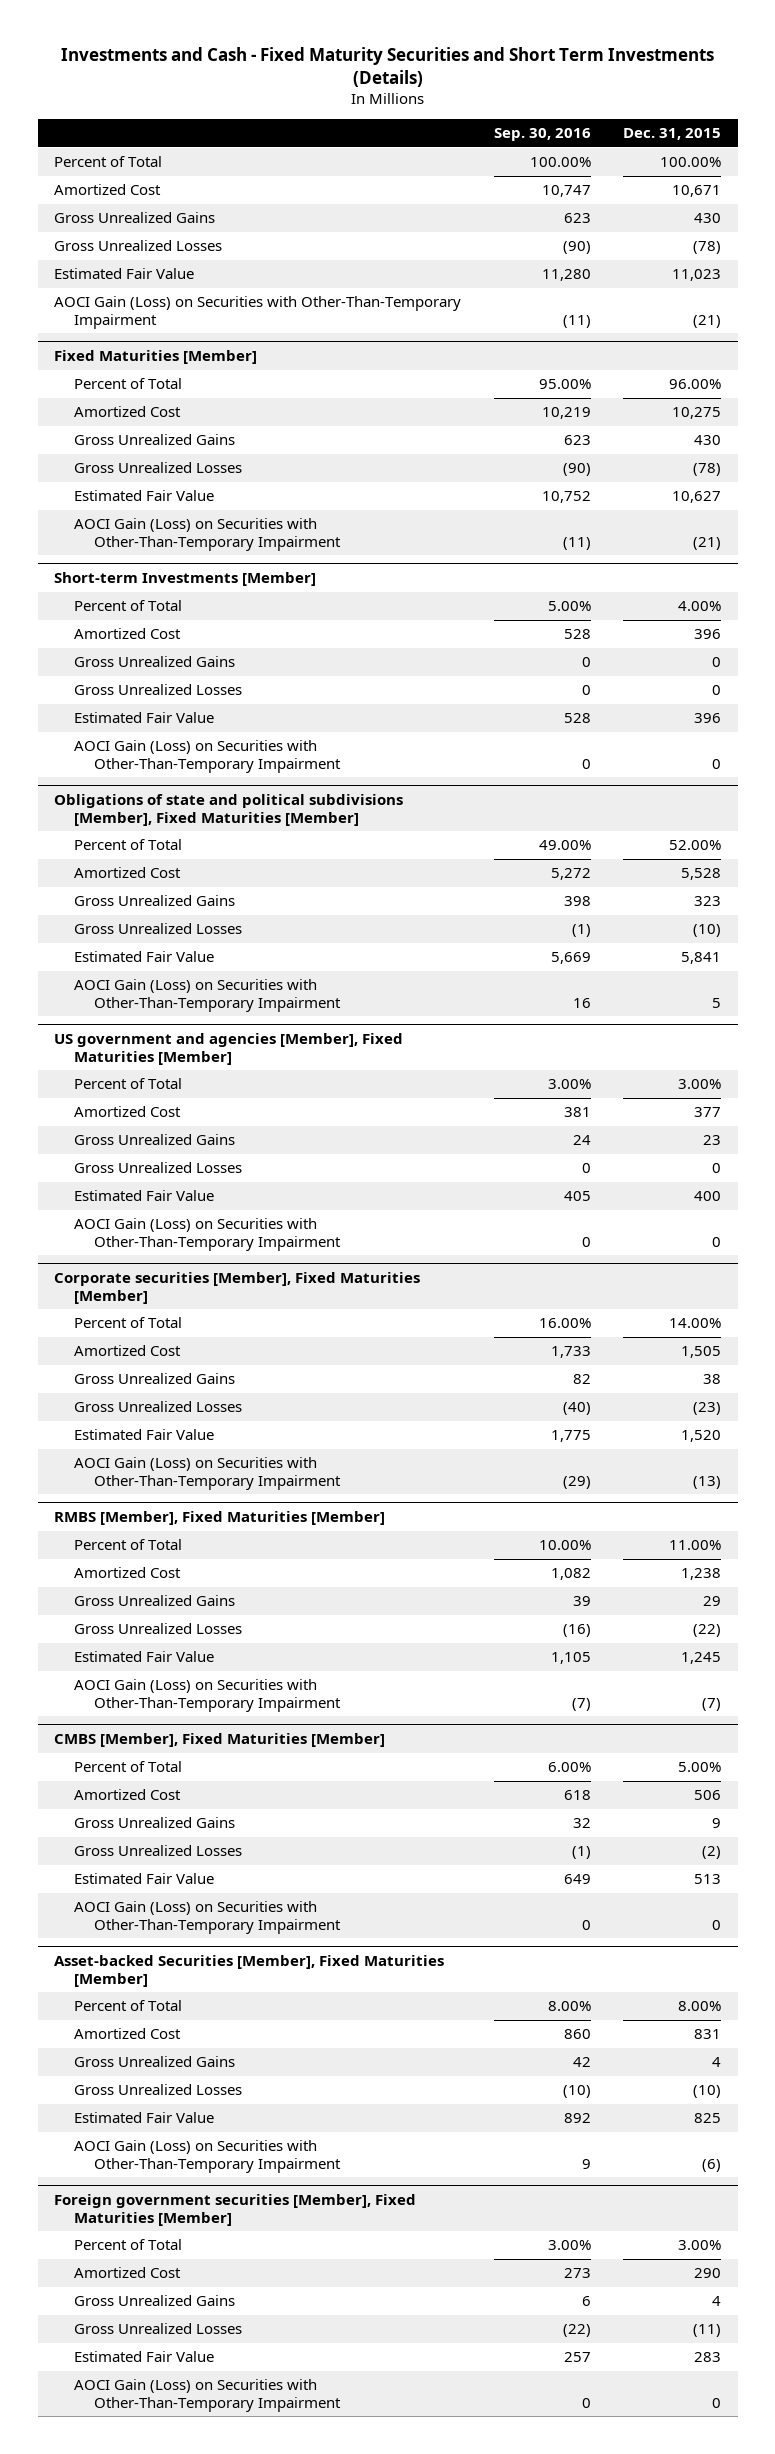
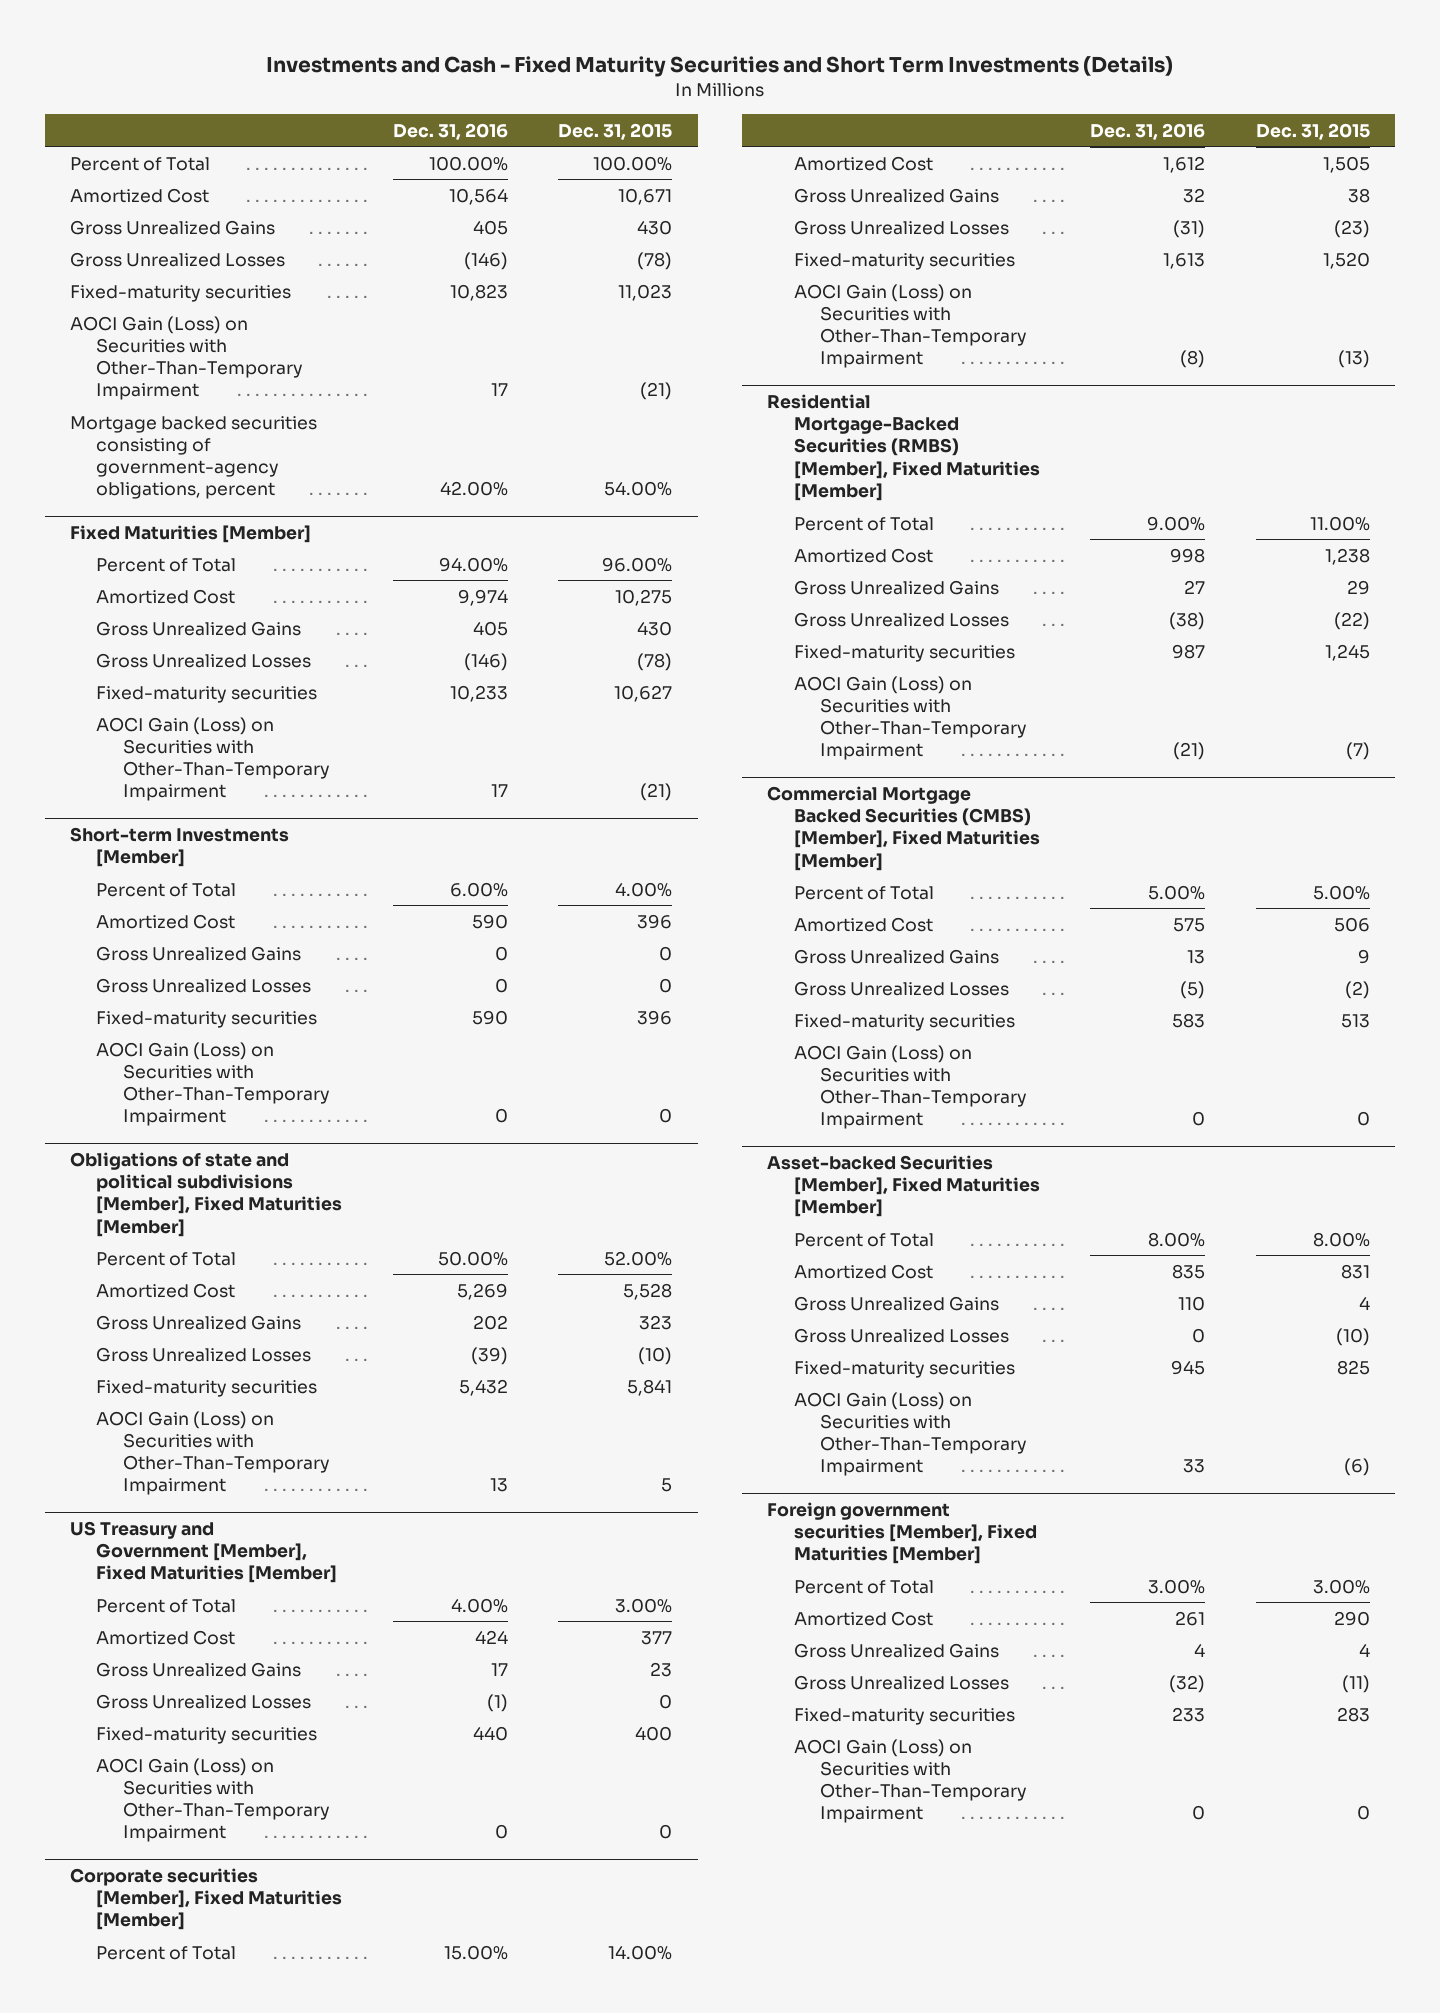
- | Sep. 30, 2016 | Dec. 31, 2015
+ | Dec. 31, 2016 | Dec. 31, 2015
- Estimated Fair Value | 11,280 | 11,023
+ Fixed-maturity securities | 10,823 | 11,023
+ Mortgage backed securities consisting of government-agency obligations, percent | 42.00% | 54.00%
@ Fixed Maturities [Member]
- Estimated Fair Value | 10,752 | 10,627
+ Fixed-maturity securities | 10,233 | 10,627
@ Short-term Investments [Member]
- Estimated Fair Value | 528 | 396
+ Fixed-maturity securities | 590 | 396
@ Obligations of state and political subdivisions [Member], Fixed Maturities [Member]
- Estimated Fair Value | 5,669 | 5,841
+ Fixed-maturity securities | 5,432 | 5,841
- US government and agencies [Member], Fixed Maturities [Member]
+ US Treasury and Government [Member], Fixed Maturities [Member]
- Estimated Fair Value | 405 | 400
+ Fixed-maturity securities | 440 | 400
@ Corporate securities [Member], Fixed Maturities [Member]
- Estimated Fair Value | 1,775 | 1,520
+ Fixed-maturity securities | 1,613 | 1,520
- RMBS [Member], Fixed Maturities [Member]
+ Residential Mortgage-Backed Securities (RMBS) [Member], Fixed Maturities [Member]
- Estimated Fair Value | 1,105 | 1,245
+ Fixed-maturity securities | 987 | 1,245
- CMBS [Member], Fixed Maturities [Member]
+ Commercial Mortgage Backed Securities (CMBS) [Member], Fixed Maturities [Member]
- Estimated Fair Value | 649 | 513
+ Fixed-maturity securities | 583 | 513
@ Asset-backed Securities [Member], Fixed Maturities [Member]
- Estimated Fair Value | 892 | 825
+ Fixed-maturity securities | 945 | 825
@ Foreign government securities [Member], Fixed Maturities [Member]
- Estimated Fair Value | 257 | 283
+ Fixed-maturity securities | 233 | 283

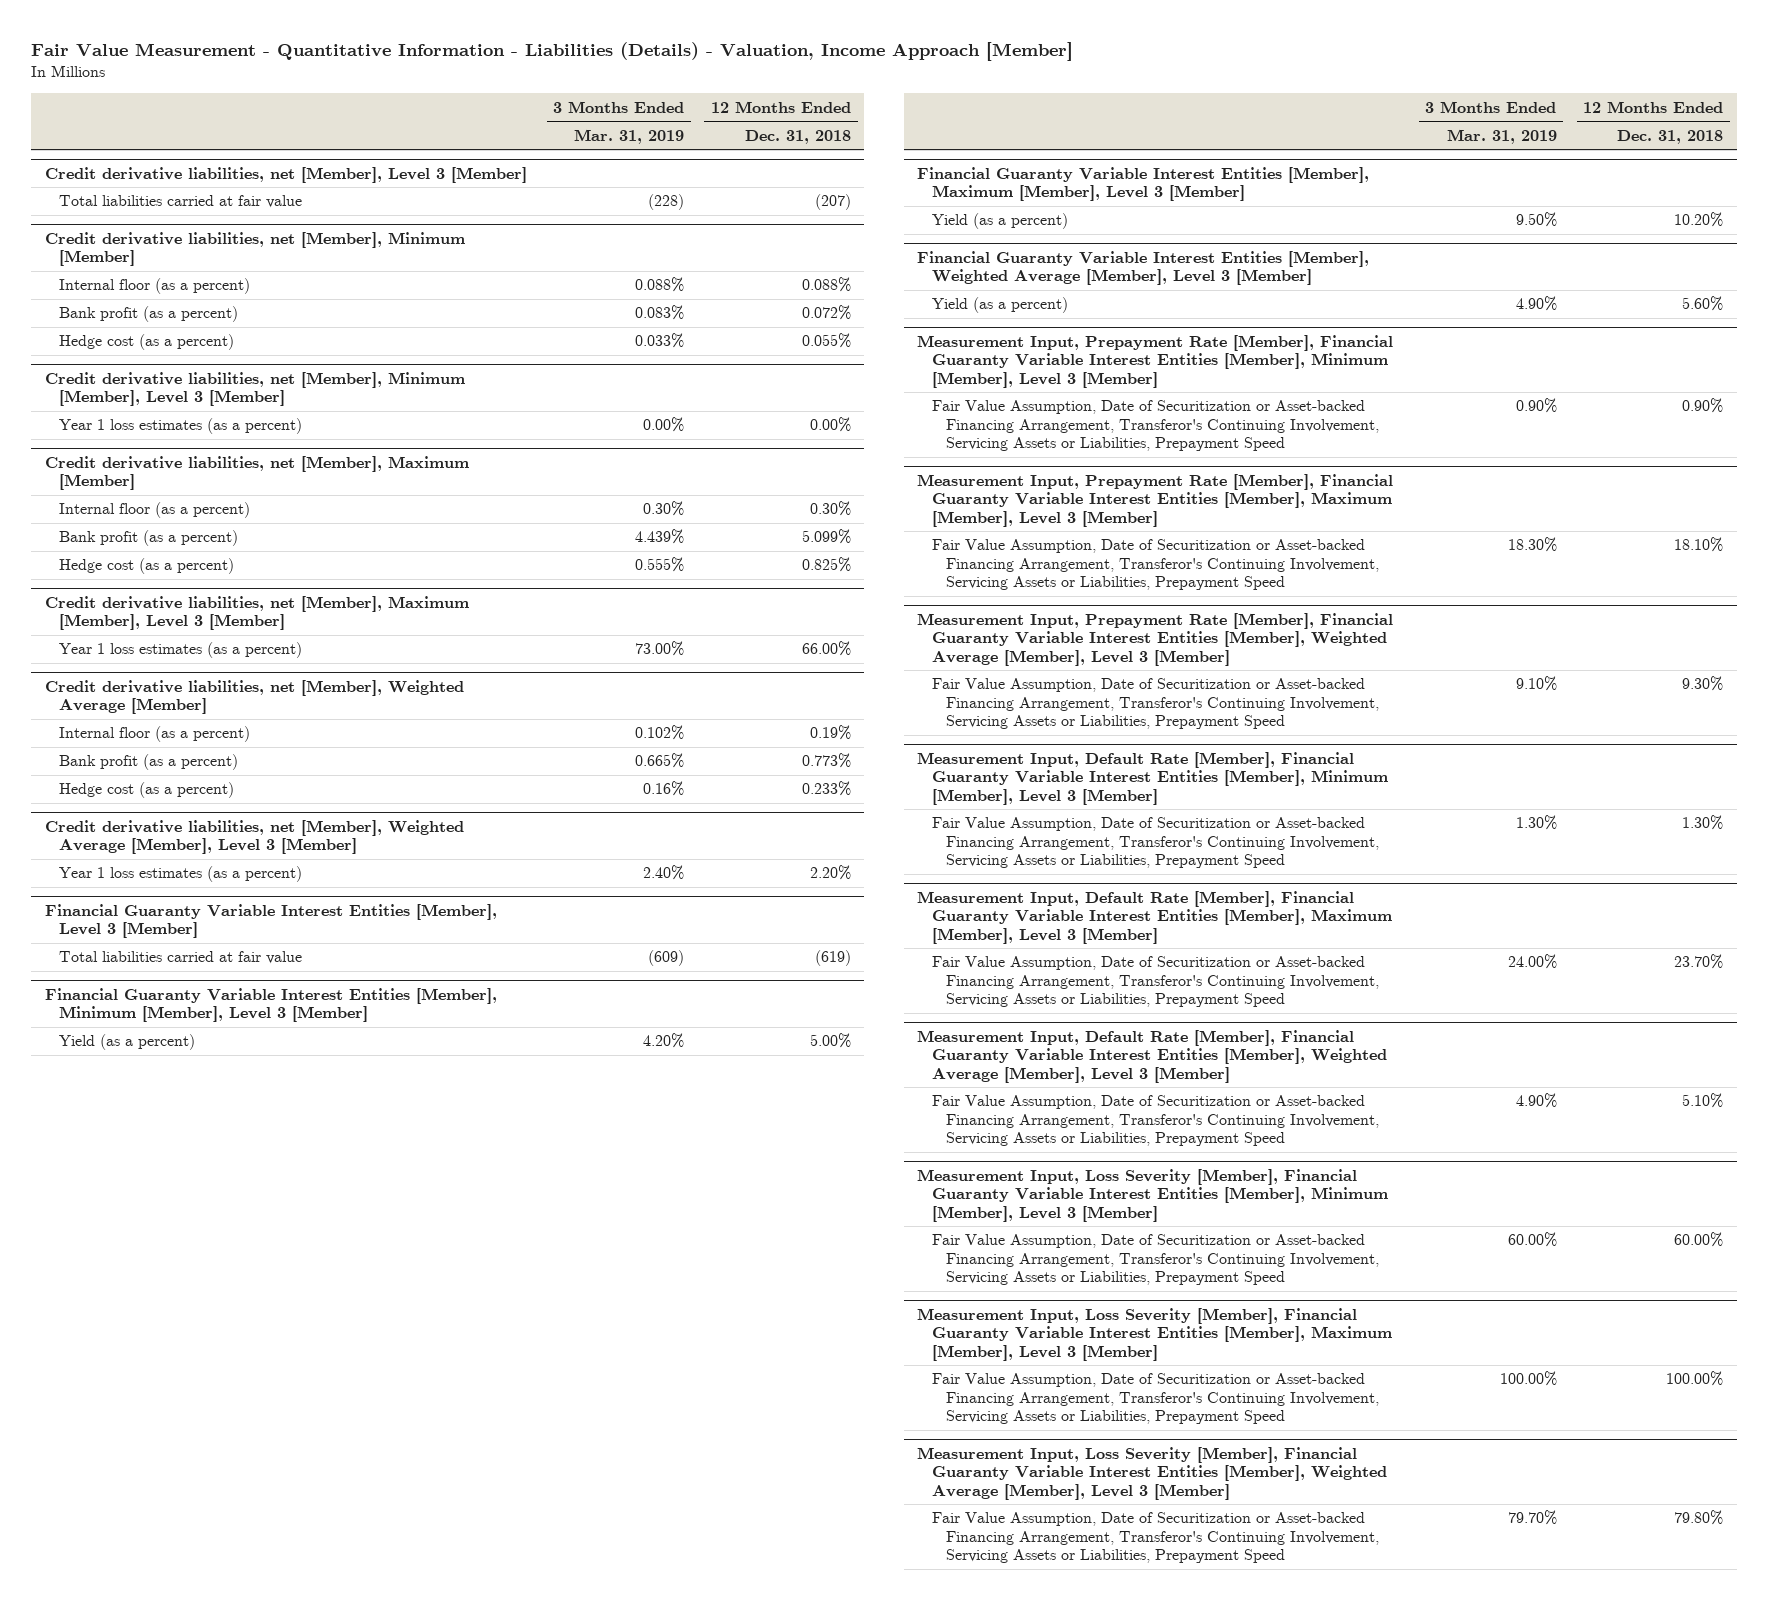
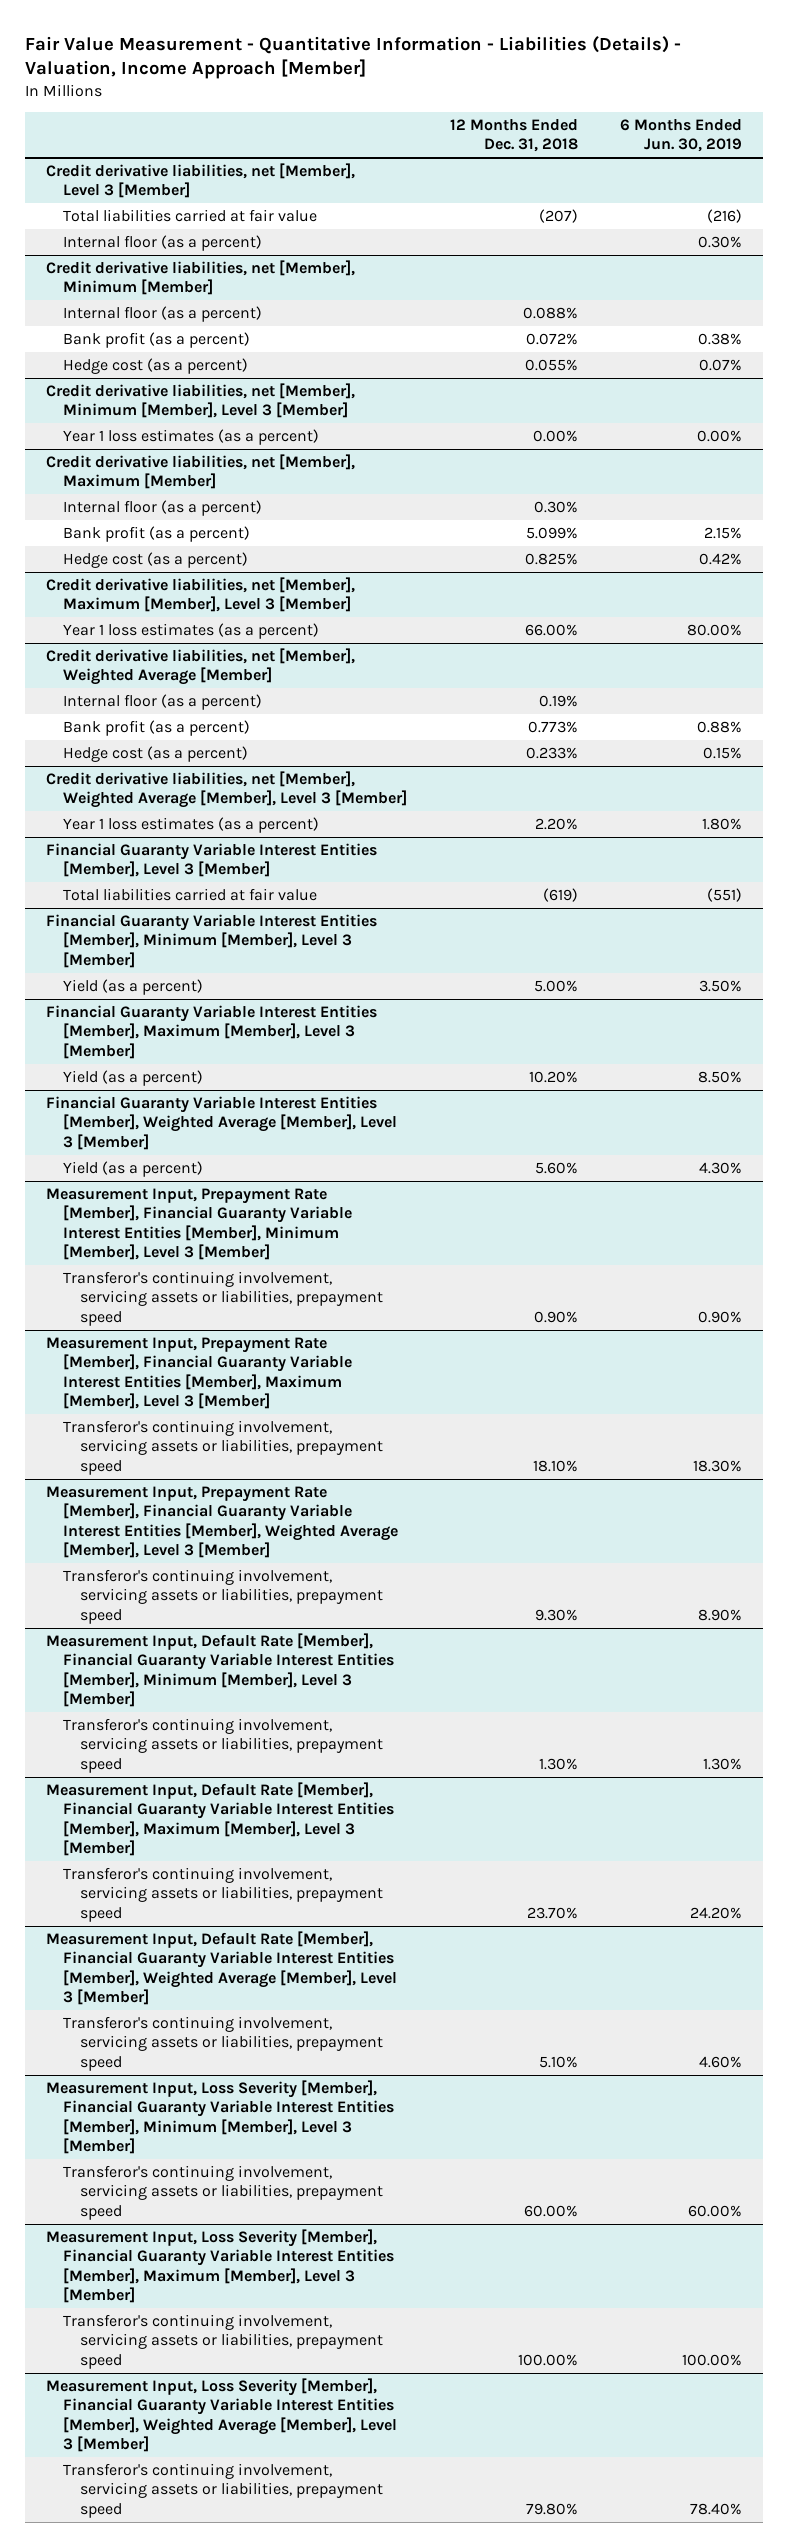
- | 3 Months Ended Mar. 31, 2019 | 12 Months Ended Dec. 31, 2018
+ | 12 Months Ended Dec. 31, 2018 | 6 Months Ended Jun. 30, 2019
@ Credit derivative liabilities, net [Member], Level 3 [Member]
+ Internal floor (as a percent) | | 0.30%
@ Measurement Input, Prepayment Rate [Member], Financial Guaranty Variable Interest Entities [Member], Minimum [Member], Level 3 [Member]
- Fair Value Assumption, Date of Securitization or Asset-backed Financing Arrangement, Transferor's Continuing Involvement, Servicing Assets or Liabilities, Prepayment Speed | 0.90% | 0.90%
+ Transferor's continuing involvement, servicing assets or liabilities, prepayment speed | 0.90% | 0.90%
@ Measurement Input, Prepayment Rate [Member], Financial Guaranty Variable Interest Entities [Member], Maximum [Member], Level 3 [Member]
- Fair Value Assumption, Date of Securitization or Asset-backed Financing Arrangement, Transferor's Continuing Involvement, Servicing Assets or Liabilities, Prepayment Speed | 18.30% | 18.10%
+ Transferor's continuing involvement, servicing assets or liabilities, prepayment speed | 18.10% | 18.30%
@ Measurement Input, Prepayment Rate [Member], Financial Guaranty Variable Interest Entities [Member], Weighted Average [Member], Level 3 [Member]
- Fair Value Assumption, Date of Securitization or Asset-backed Financing Arrangement, Transferor's Continuing Involvement, Servicing Assets or Liabilities, Prepayment Speed | 9.10% | 9.30%
+ Transferor's continuing involvement, servicing assets or liabilities, prepayment speed | 9.30% | 8.90%
@ Measurement Input, Default Rate [Member], Financial Guaranty Variable Interest Entities [Member], Minimum [Member], Level 3 [Member]
- Fair Value Assumption, Date of Securitization or Asset-backed Financing Arrangement, Transferor's Continuing Involvement, Servicing Assets or Liabilities, Prepayment Speed | 1.30% | 1.30%
+ Transferor's continuing involvement, servicing assets or liabilities, prepayment speed | 1.30% | 1.30%
@ Measurement Input, Default Rate [Member], Financial Guaranty Variable Interest Entities [Member], Maximum [Member], Level 3 [Member]
- Fair Value Assumption, Date of Securitization or Asset-backed Financing Arrangement, Transferor's Continuing Involvement, Servicing Assets or Liabilities, Prepayment Speed | 24.00% | 23.70%
+ Transferor's continuing involvement, servicing assets or liabilities, prepayment speed | 23.70% | 24.20%
@ Measurement Input, Default Rate [Member], Financial Guaranty Variable Interest Entities [Member], Weighted Average [Member], Level 3 [Member]
- Fair Value Assumption, Date of Securitization or Asset-backed Financing Arrangement, Transferor's Continuing Involvement, Servicing Assets or Liabilities, Prepayment Speed | 4.90% | 5.10%
+ Transferor's continuing involvement, servicing assets or liabilities, prepayment speed | 5.10% | 4.60%
@ Measurement Input, Loss Severity [Member], Financial Guaranty Variable Interest Entities [Member], Minimum [Member], Level 3 [Member]
- Fair Value Assumption, Date of Securitization or Asset-backed Financing Arrangement, Transferor's Continuing Involvement, Servicing Assets or Liabilities, Prepayment Speed | 60.00% | 60.00%
+ Transferor's continuing involvement, servicing assets or liabilities, prepayment speed | 60.00% | 60.00%
@ Measurement Input, Loss Severity [Member], Financial Guaranty Variable Interest Entities [Member], Maximum [Member], Level 3 [Member]
- Fair Value Assumption, Date of Securitization or Asset-backed Financing Arrangement, Transferor's Continuing Involvement, Servicing Assets or Liabilities, Prepayment Speed | 100.00% | 100.00%
+ Transferor's continuing involvement, servicing assets or liabilities, prepayment speed | 100.00% | 100.00%
@ Measurement Input, Loss Severity [Member], Financial Guaranty Variable Interest Entities [Member], Weighted Average [Member], Level 3 [Member]
- Fair Value Assumption, Date of Securitization or Asset-backed Financing Arrangement, Transferor's Continuing Involvement, Servicing Assets or Liabilities, Prepayment Speed | 79.70% | 79.80%
+ Transferor's continuing involvement, servicing assets or liabilities, prepayment speed | 79.80% | 78.40%

